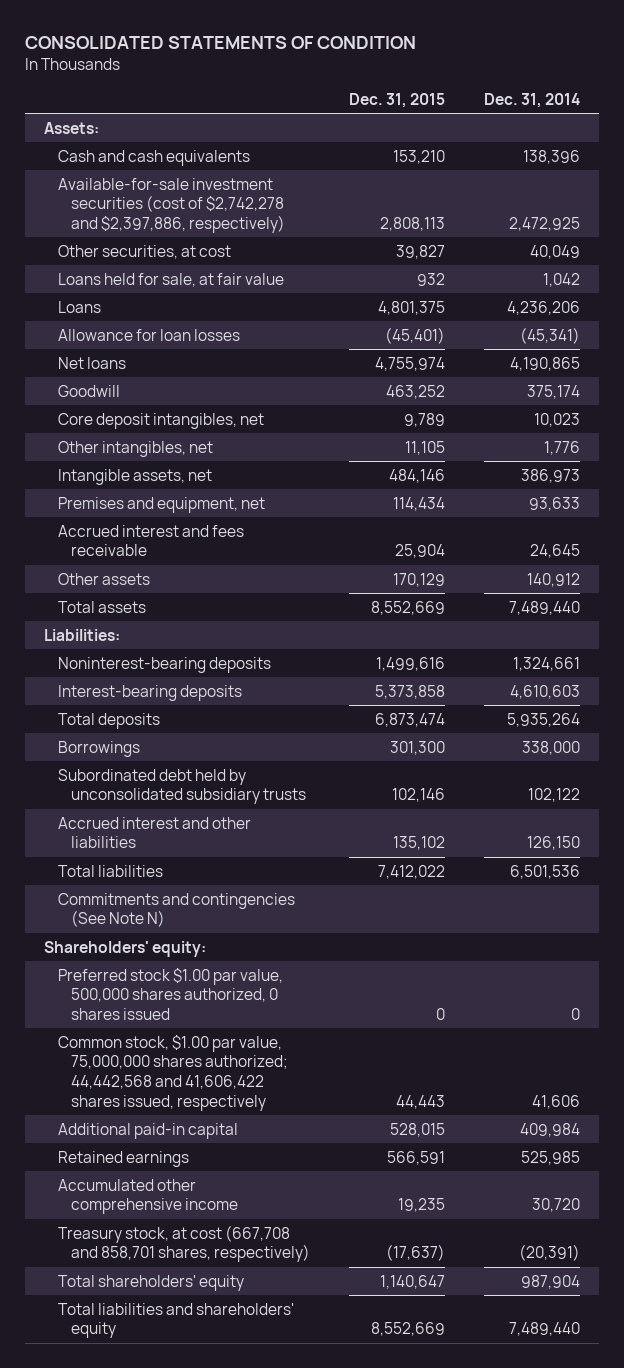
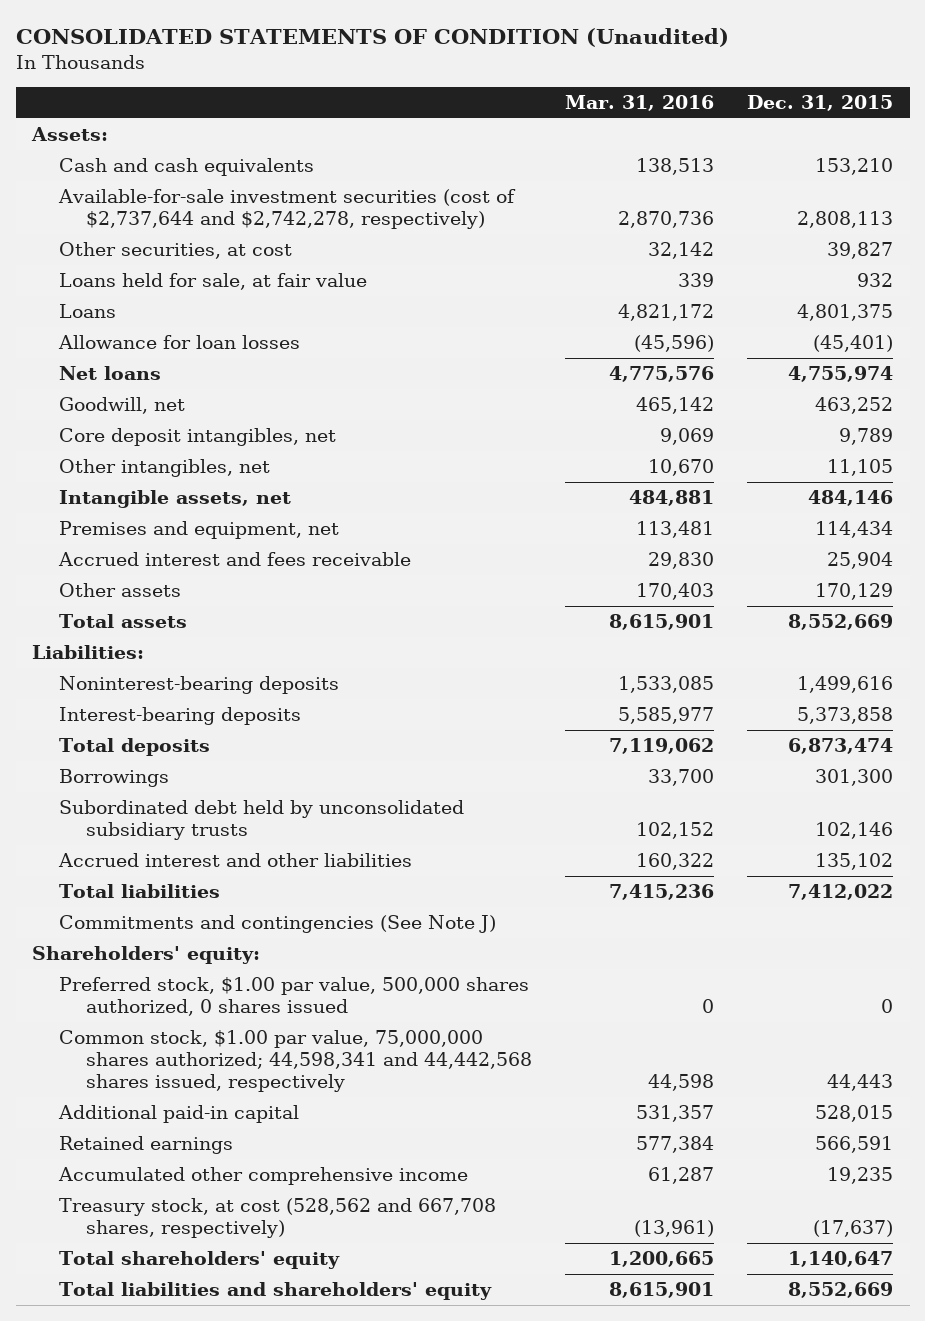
- CONSOLIDATED STATEMENTS OF CONDITION
+ CONSOLIDATED STATEMENTS OF CONDITION (Unaudited)
- | Dec. 31, 2015 | Dec. 31, 2014
+ | Mar. 31, 2016 | Dec. 31, 2015
- Available-for-sale investment securities (cost of $2,742,278 and $2,397,886, respectively) | 2,808,113 | 2,472,925
+ Available-for-sale investment securities (cost of $2,737,644 and $2,742,278, respectively) | 2,870,736 | 2,808,113
- Goodwill | 463,252 | 375,174
+ Goodwill, net | 465,142 | 463,252
- Commitments and contingencies (See Note N)
+ Commitments and contingencies (See Note J)
- Preferred stock $1.00 par value, 500,000 shares authorized, 0 shares issued | 0 | 0
- Common stock, $1.00 par value, 75,000,000 shares authorized; 44,442,568 and 41,606,422 shares issued, respectively | 44,443 | 41,606
+ Preferred stock, $1.00 par value, 500,000 shares authorized, 0 shares issued | 0 | 0
+ Common stock, $1.00 par value, 75,000,000 shares authorized; 44,598,341 and 44,442,568 shares issued, respectively | 44,598 | 44,443
- Treasury stock, at cost (667,708 and 858,701 shares, respectively) | (17,637) | (20,391)
+ Treasury stock, at cost (528,562 and 667,708 shares, respectively) | (13,961) | (17,637)

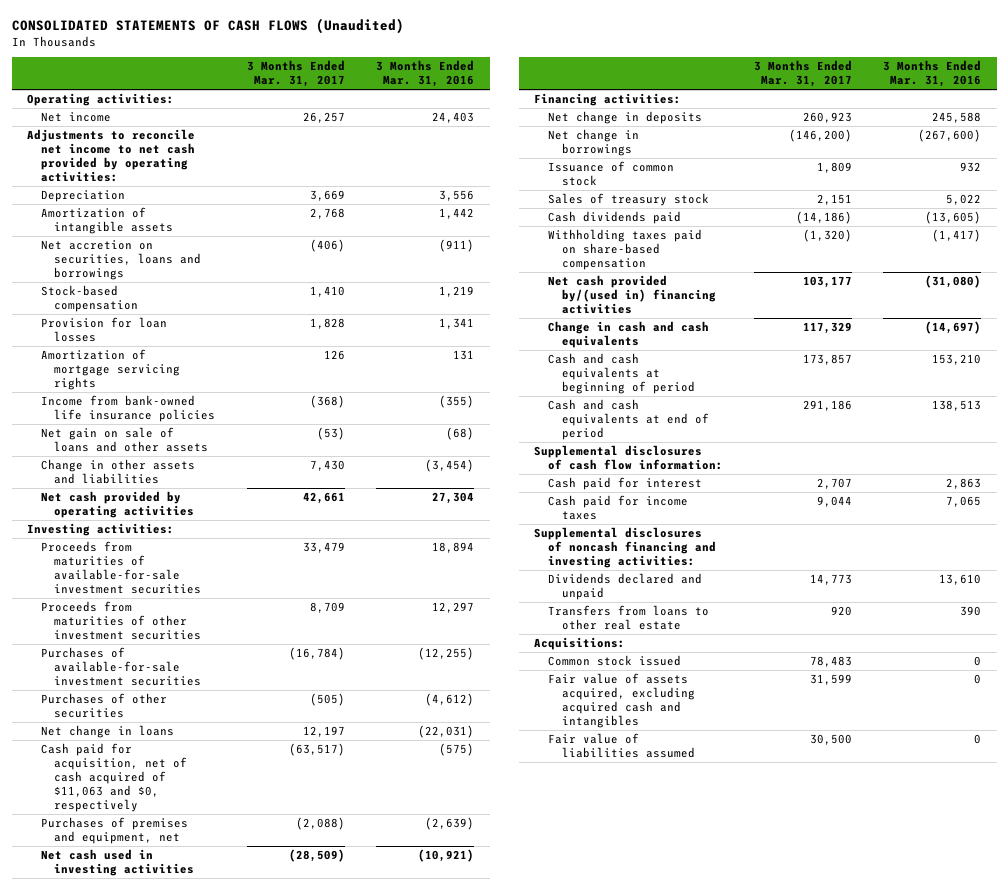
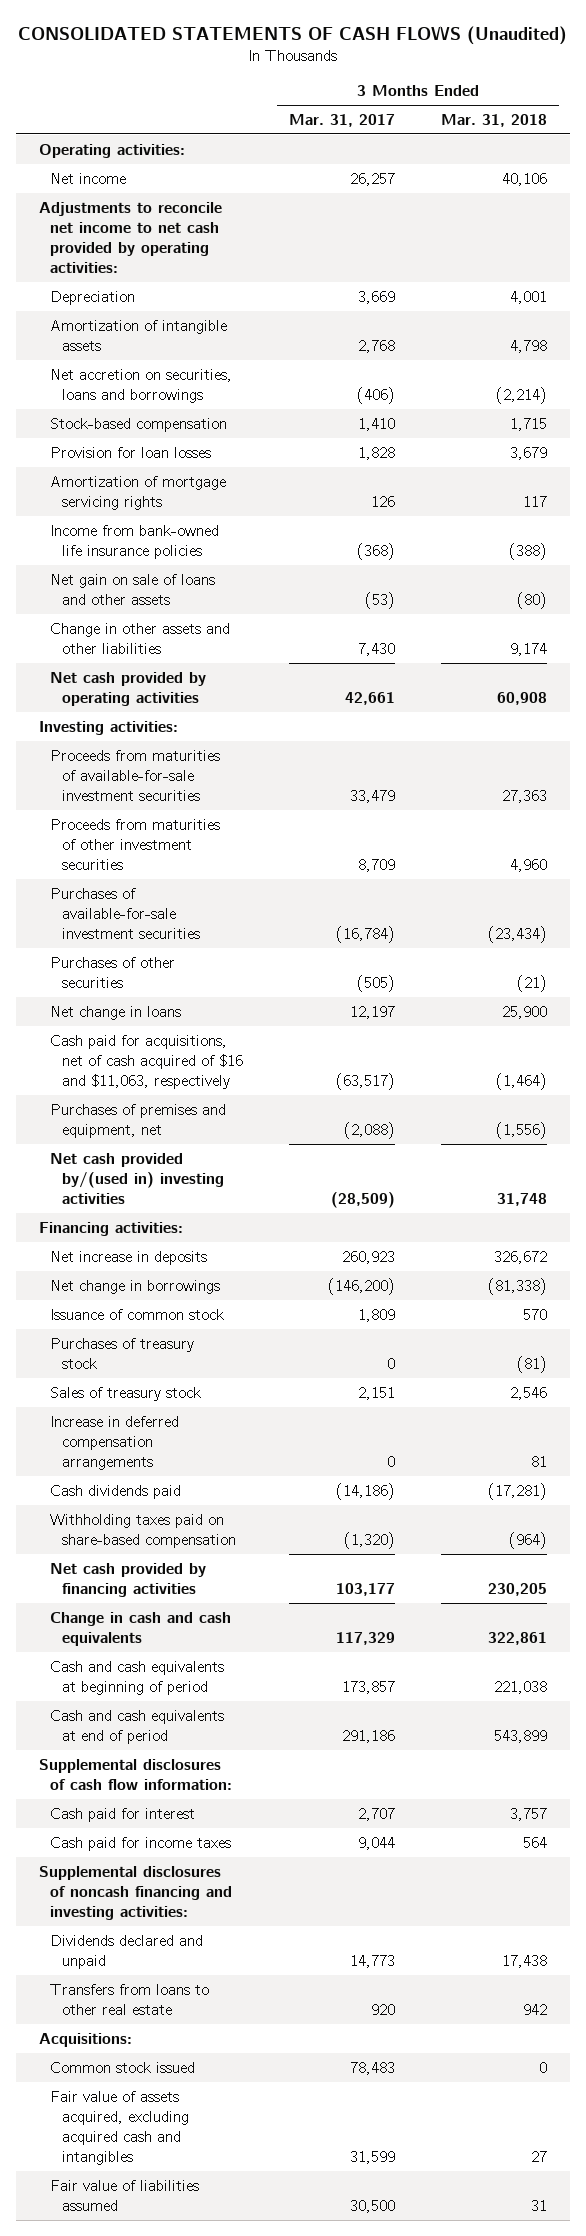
- | 3 Months Ended Mar. 31, 2017 | 3 Months Ended Mar. 31, 2016
+ | 3 Months Ended Mar. 31, 2017 | 3 Months Ended Mar. 31, 2018
- Change in other assets and liabilities | 7,430 | (3,454)
+ Change in other assets and other liabilities | 7,430 | 9,174
- Cash paid for acquisition, net of cash acquired of $11,063 and $0, respectively | (63,517) | (575)
+ Cash paid for acquisitions, net of cash acquired of $16 and $11,063, respectively | (63,517) | (1,464)
- Net cash used in investing activities | (28,509) | (10,921)
+ Net cash provided by/(used in) investing activities | (28,509) | 31,748
- Net change in deposits | 260,923 | 245,588
+ Net increase in deposits | 260,923 | 326,672
+ Purchases of treasury stock | 0 | (81)
+ Increase in deferred compensation arrangements | 0 | 81
- Net cash provided by/(used in) financing activities | 103,177 | (31,080)
+ Net cash provided by financing activities | 103,177 | 230,205

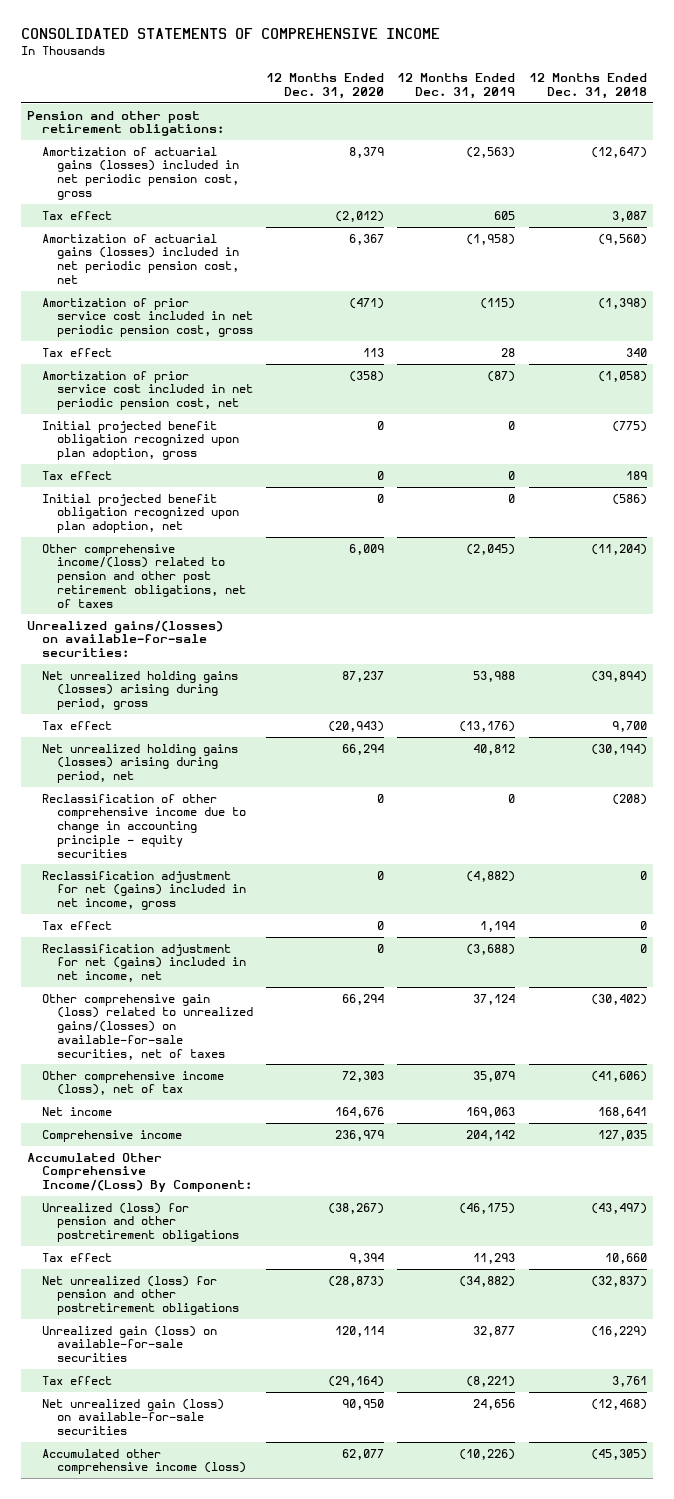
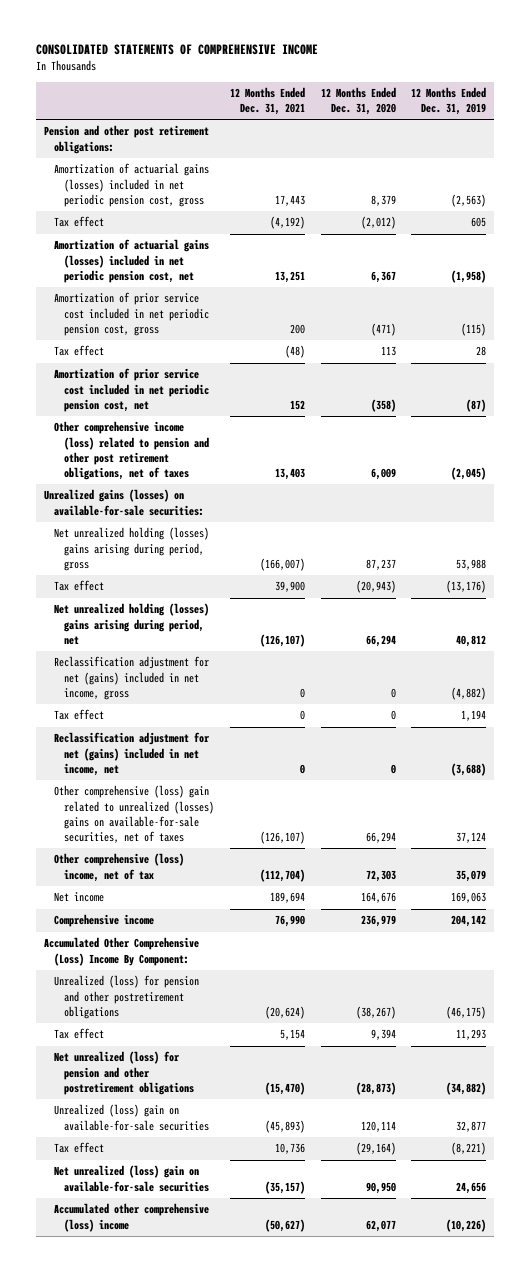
- | 12 Months Ended Dec. 31, 2020 | 12 Months Ended Dec. 31, 2019 | 12 Months Ended Dec. 31, 2018
+ | 12 Months Ended Dec. 31, 2021 | 12 Months Ended Dec. 31, 2020 | 12 Months Ended Dec. 31, 2019
- Initial projected benefit obligation recognized upon plan adoption, gross | 0 | 0 | (775)
- Tax effect | 0 | 0 | 189
- Initial projected benefit obligation recognized upon plan adoption, net | 0 | 0 | (586)
- Other comprehensive income/(loss) related to pension and other post retirement obligations, net of taxes | 6,009 | (2,045) | (11,204)
- Unrealized gains/(losses) on available-for-sale securities:
- Net unrealized holding gains (losses) arising during period, gross | 87,237 | 53,988 | (39,894)
+ Other comprehensive income (loss) related to pension and other post retirement obligations, net of taxes | 13,403 | 6,009 | (2,045)
+ Unrealized gains (losses) on available-for-sale securities:
+ Net unrealized holding (losses) gains arising during period, gross | (166,007) | 87,237 | 53,988
- Net unrealized holding gains (losses) arising during period, net | 66,294 | 40,812 | (30,194)
- Reclassification of other comprehensive income due to change in accounting principle - equity securities | 0 | 0 | (208)
+ Net unrealized holding (losses) gains arising during period, net | (126,107) | 66,294 | 40,812
- Other comprehensive gain (loss) related to unrealized gains/(losses) on available-for-sale securities, net of taxes | 66,294 | 37,124 | (30,402)
- Other comprehensive income (loss), net of tax | 72,303 | 35,079 | (41,606)
+ Other comprehensive (loss) gain related to unrealized (losses) gains on available-for-sale securities, net of taxes | (126,107) | 66,294 | 37,124
+ Other comprehensive (loss) income, net of tax | (112,704) | 72,303 | 35,079
- Accumulated Other Comprehensive Income/(Loss) By Component:
+ Accumulated Other Comprehensive (Loss) Income By Component:
- Unrealized gain (loss) on available-for-sale securities | 120,114 | 32,877 | (16,229)
+ Unrealized (loss) gain on available-for-sale securities | (45,893) | 120,114 | 32,877
- Net unrealized gain (loss) on available-for-sale securities | 90,950 | 24,656 | (12,468)
- Accumulated other comprehensive income (loss) | 62,077 | (10,226) | (45,305)
+ Net unrealized (loss) gain on available-for-sale securities | (35,157) | 90,950 | 24,656
+ Accumulated other comprehensive (loss) income | (50,627) | 62,077 | (10,226)

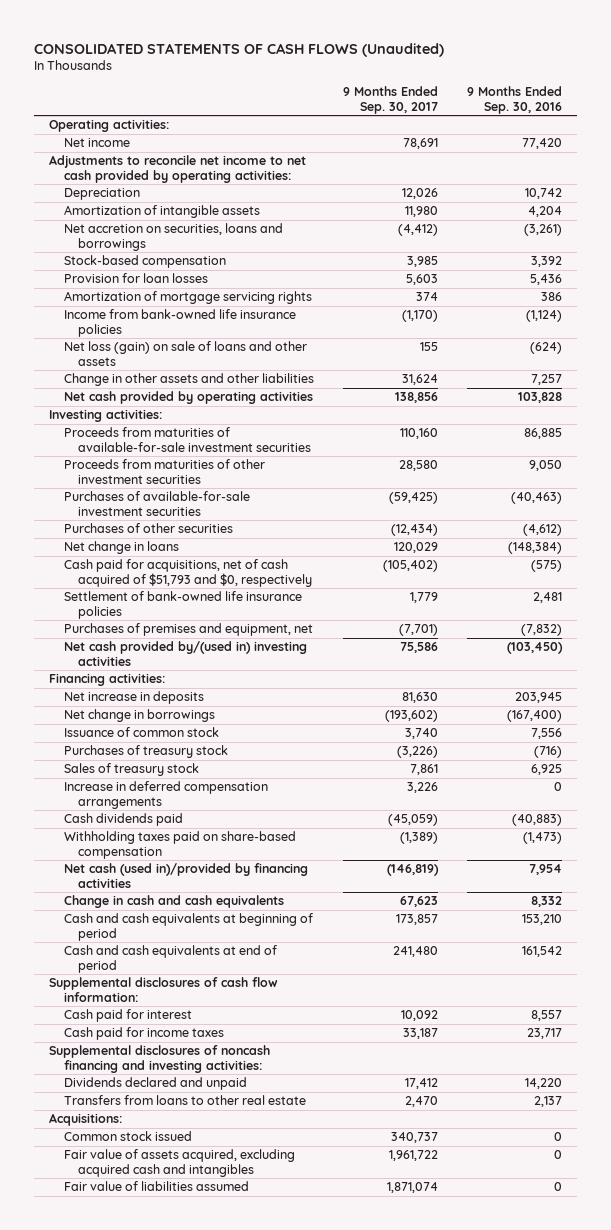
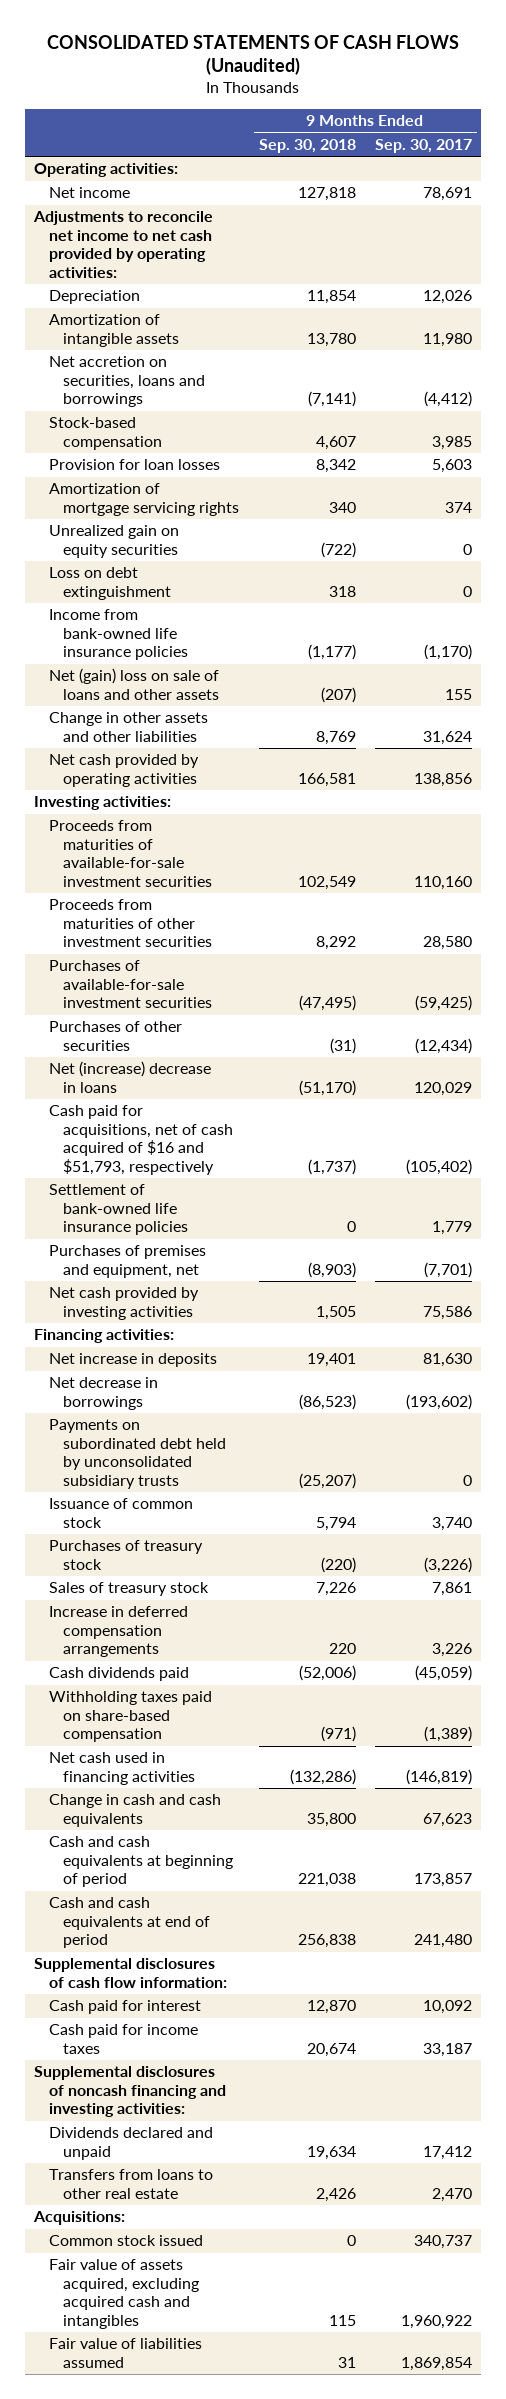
- | 9 Months Ended Sep. 30, 2017 | 9 Months Ended Sep. 30, 2016
+ | 9 Months Ended Sep. 30, 2018 | 9 Months Ended Sep. 30, 2017
+ Unrealized gain on equity securities | (722) | 0
+ Loss on debt extinguishment | 318 | 0
- Net loss (gain) on sale of loans and other assets | 155 | (624)
+ Net (gain) loss on sale of loans and other assets | (207) | 155
- Net change in loans | 120,029 | (148,384)
- Cash paid for acquisitions, net of cash acquired of $51,793 and $0, respectively | (105,402) | (575)
+ Net (increase) decrease in loans | (51,170) | 120,029
+ Cash paid for acquisitions, net of cash acquired of $16 and $51,793, respectively | (1,737) | (105,402)
- Net cash provided by/(used in) investing activities | 75,586 | (103,450)
+ Net cash provided by investing activities | 1,505 | 75,586
- Net change in borrowings | (193,602) | (167,400)
+ Net decrease in borrowings | (86,523) | (193,602)
+ Payments on subordinated debt held by unconsolidated subsidiary trusts | (25,207) | 0
- Net cash (used in)/provided by financing activities | (146,819) | 7,954
+ Net cash used in financing activities | (132,286) | (146,819)
- Fair value of assets acquired, excluding acquired cash and intangibles | 1,961,722 | 0
- Fair value of liabilities assumed | 1,871,074 | 0
+ Fair value of assets acquired, excluding acquired cash and intangibles | 115 | 1,960,922
+ Fair value of liabilities assumed | 31 | 1,869,854

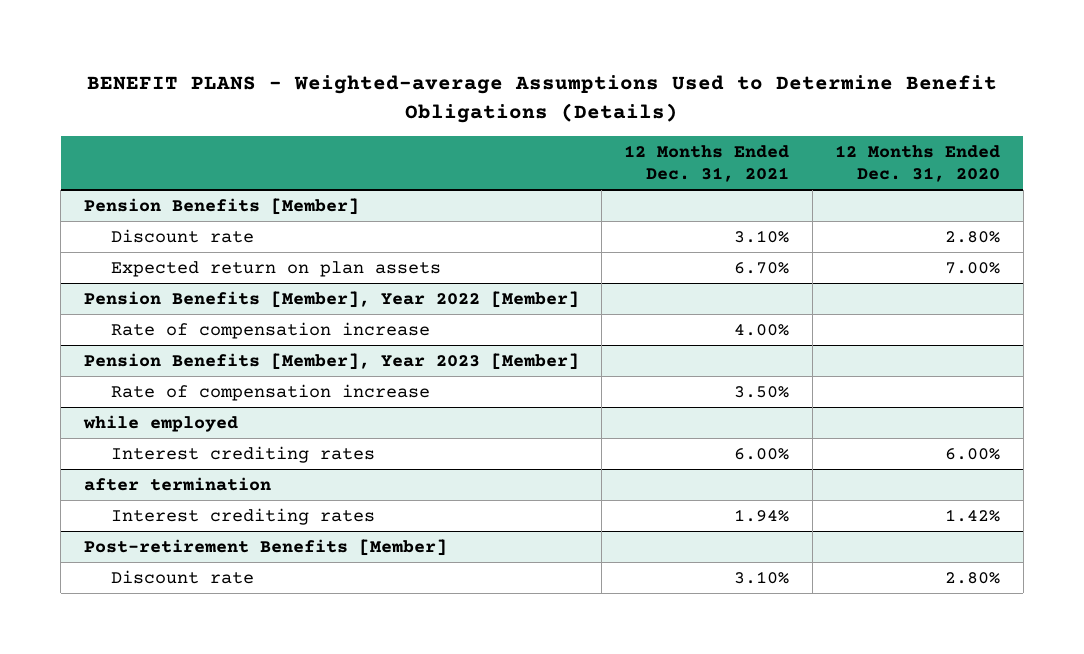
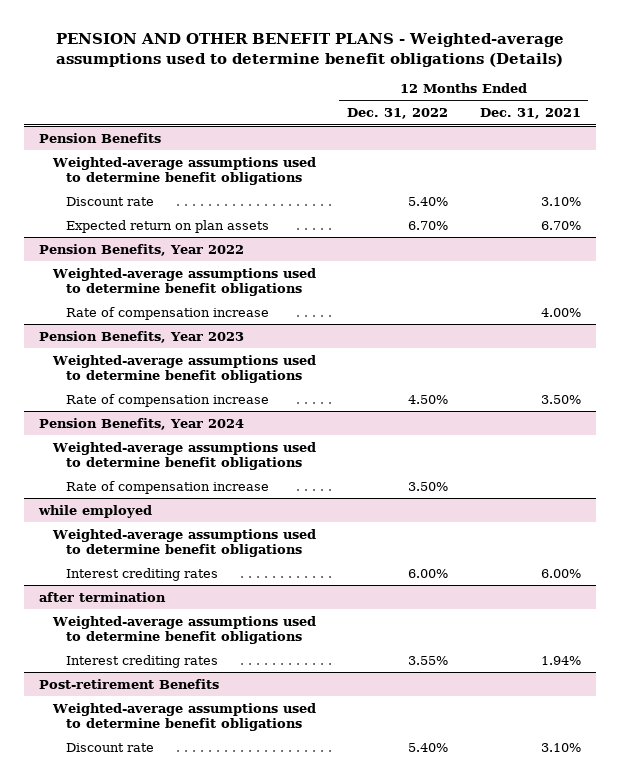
- BENEFIT PLANS - Weighted-average Assumptions Used to Determine Benefit Obligations (Details)
+ PENSION AND OTHER BENEFIT PLANS - Weighted-average assumptions used to determine benefit obligations (Details)
- | 12 Months Ended Dec. 31, 2021 | 12 Months Ended Dec. 31, 2020
+ | 12 Months Ended Dec. 31, 2022 | 12 Months Ended Dec. 31, 2021
- Pension Benefits [Member]
+ Pension Benefits
+ Weighted-average assumptions used to determine benefit obligations
- Pension Benefits [Member], Year 2022 [Member]
+ Pension Benefits, Year 2022
+ Weighted-average assumptions used to determine benefit obligations
- Pension Benefits [Member], Year 2023 [Member]
+ Pension Benefits, Year 2023
+ Weighted-average assumptions used to determine benefit obligations
+ Pension Benefits, Year 2024
+ Weighted-average assumptions used to determine benefit obligations
+ Rate of compensation increase | 3.50% |
@ while employed
+ Weighted-average assumptions used to determine benefit obligations
@ after termination
+ Weighted-average assumptions used to determine benefit obligations
- Post-retirement Benefits [Member]
+ Post-retirement Benefits
+ Weighted-average assumptions used to determine benefit obligations

